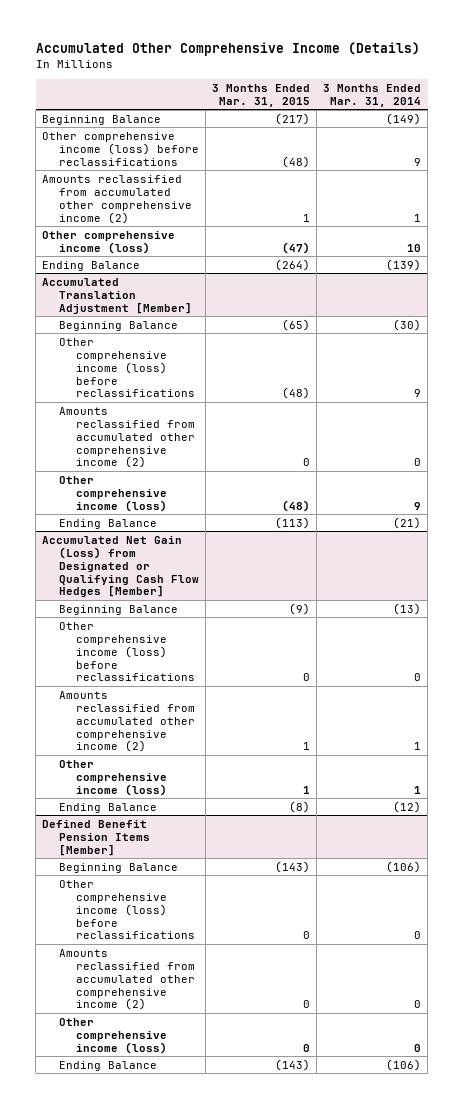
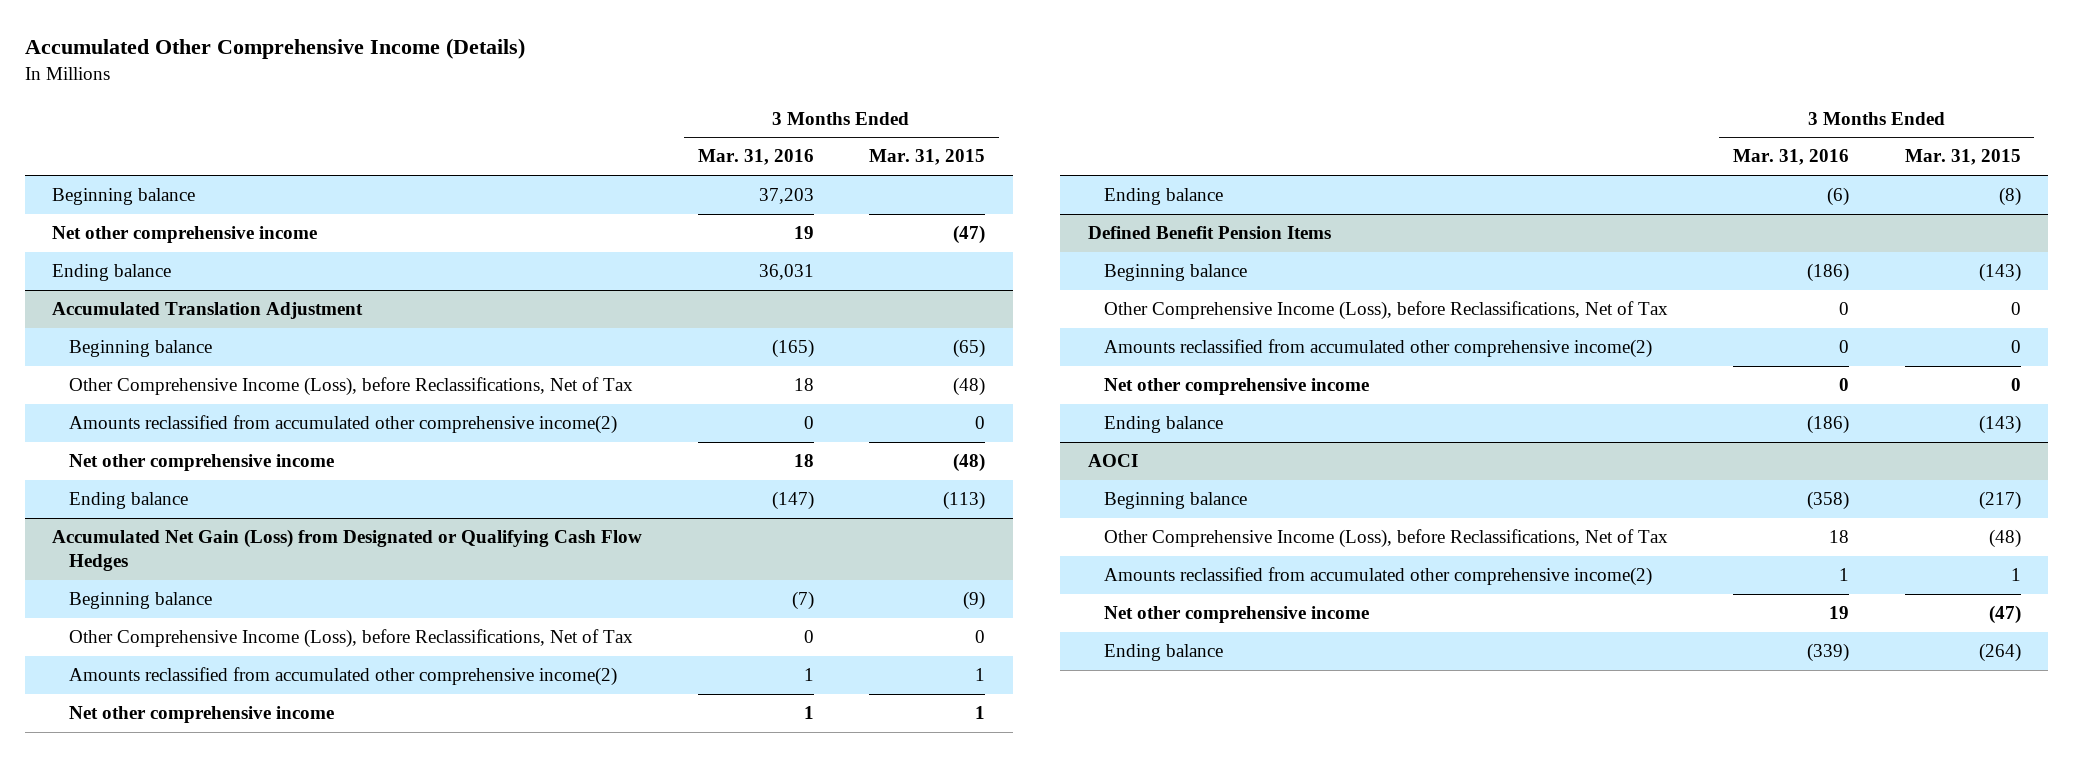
- | 3 Months Ended Mar. 31, 2015 | 3 Months Ended Mar. 31, 2014
+ | 3 Months Ended Mar. 31, 2016 | 3 Months Ended Mar. 31, 2015
- Beginning Balance | (217) | (149)
- Other comprehensive income (loss) before reclassifications | (48) | 9
- Amounts reclassified from accumulated other comprehensive income (2) | 1 | 1
- Other comprehensive income (loss) | (47) | 10
- Ending Balance | (264) | (139)
- Accumulated Translation Adjustment [Member]
- Beginning Balance | (65) | (30)
- Other comprehensive income (loss) before reclassifications | (48) | 9
- Amounts reclassified from accumulated other comprehensive income (2) | 0 | 0
- Other comprehensive income (loss) | (48) | 9
- Ending Balance | (113) | (21)
- Accumulated Net Gain (Loss) from Designated or Qualifying Cash Flow Hedges [Member]
- Beginning Balance | (9) | (13)
- Other comprehensive income (loss) before reclassifications | 0 | 0
- Amounts reclassified from accumulated other comprehensive income (2) | 1 | 1
- Other comprehensive income (loss) | 1 | 1
- Ending Balance | (8) | (12)
- Defined Benefit Pension Items [Member]
- Beginning Balance | (143) | (106)
- Other comprehensive income (loss) before reclassifications | 0 | 0
- Amounts reclassified from accumulated other comprehensive income (2) | 0 | 0
- Other comprehensive income (loss) | 0 | 0
- Ending Balance | (143) | (106)
+ Beginning balance | 37,203 |
+ Net other comprehensive income | 19 | (47)
+ Ending balance | 36,031 |
+ Accumulated Translation Adjustment
+ Beginning balance | (165) | (65)
+ Other Comprehensive Income (Loss), before Reclassifications, Net of Tax | 18 | (48)
+ Amounts reclassified from accumulated other comprehensive income(2) | 0 | 0
+ Net other comprehensive income | 18 | (48)
+ Ending balance | (147) | (113)
+ Accumulated Net Gain (Loss) from Designated or Qualifying Cash Flow Hedges
+ Beginning balance | (7) | (9)
+ Other Comprehensive Income (Loss), before Reclassifications, Net of Tax | 0 | 0
+ Amounts reclassified from accumulated other comprehensive income(2) | 1 | 1
+ Net other comprehensive income | 1 | 1
+ Ending balance | (6) | (8)
+ Defined Benefit Pension Items
+ Beginning balance | (186) | (143)
+ Other Comprehensive Income (Loss), before Reclassifications, Net of Tax | 0 | 0
+ Amounts reclassified from accumulated other comprehensive income(2) | 0 | 0
+ Net other comprehensive income | 0 | 0
+ Ending balance | (186) | (143)
+ AOCI
+ Beginning balance | (358) | (217)
+ Other Comprehensive Income (Loss), before Reclassifications, Net of Tax | 18 | (48)
+ Amounts reclassified from accumulated other comprehensive income(2) | 1 | 1
+ Net other comprehensive income | 19 | (47)
+ Ending balance | (339) | (264)

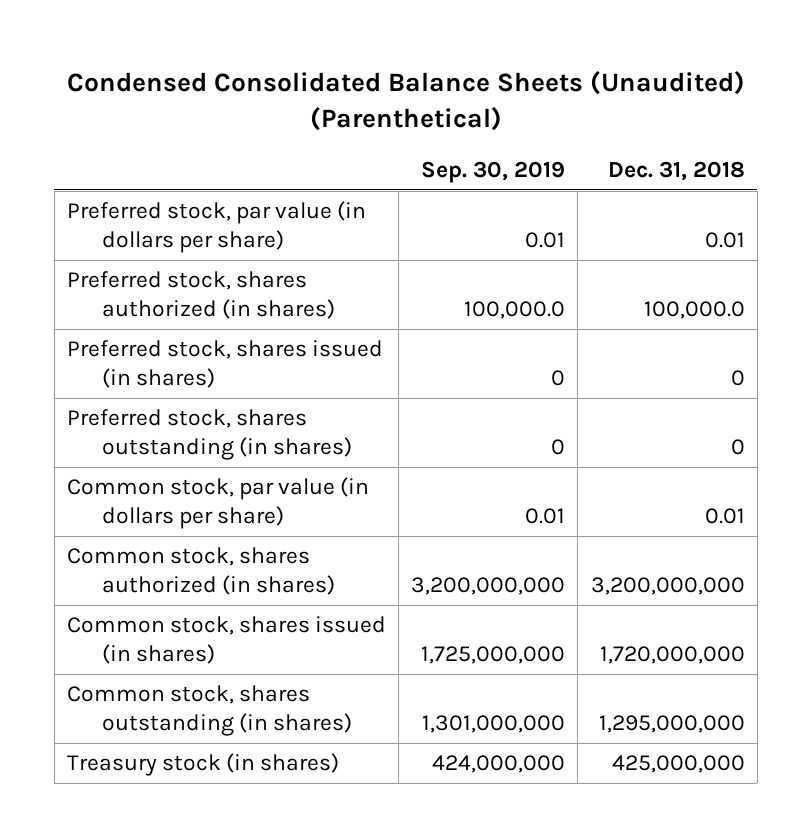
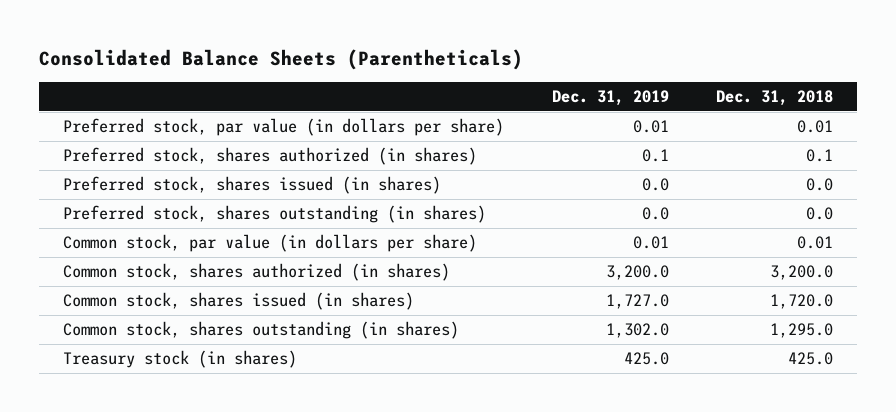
- Condensed Consolidated Balance Sheets (Unaudited) (Parenthetical)
+ Consolidated Balance Sheets (Parentheticals)
- | Sep. 30, 2019 | Dec. 31, 2018
+ | Dec. 31, 2019 | Dec. 31, 2018
- Preferred stock, shares authorized (in shares) | 100,000.0 | 100,000.0
- Preferred stock, shares issued (in shares) | 0 | 0
- Preferred stock, shares outstanding (in shares) | 0 | 0
+ Preferred stock, shares authorized (in shares) | 0.1 | 0.1
+ Preferred stock, shares issued (in shares) | 0.0 | 0.0
+ Preferred stock, shares outstanding (in shares) | 0.0 | 0.0
- Common stock, shares authorized (in shares) | 3,200,000,000 | 3,200,000,000
- Common stock, shares issued (in shares) | 1,725,000,000 | 1,720,000,000
- Common stock, shares outstanding (in shares) | 1,301,000,000 | 1,295,000,000
- Treasury stock (in shares) | 424,000,000 | 425,000,000
+ Common stock, shares authorized (in shares) | 3,200.0 | 3,200.0
+ Common stock, shares issued (in shares) | 1,727.0 | 1,720.0
+ Common stock, shares outstanding (in shares) | 1,302.0 | 1,295.0
+ Treasury stock (in shares) | 425.0 | 425.0

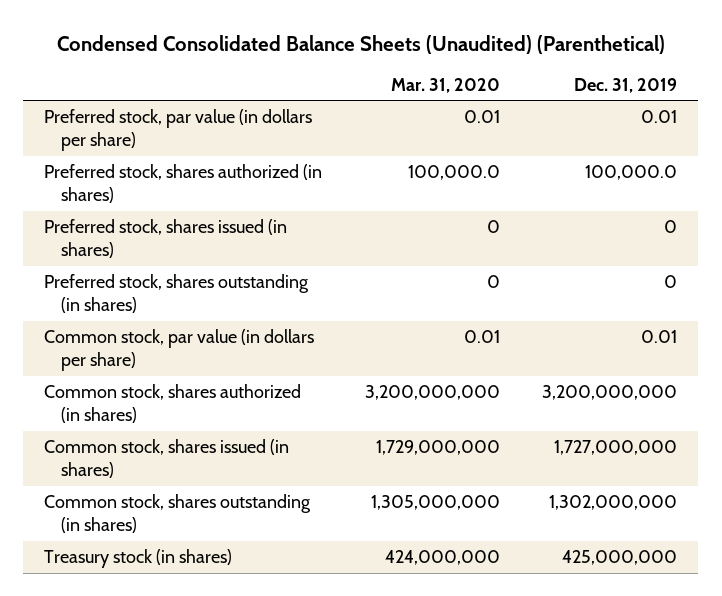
- Consolidated Balance Sheets (Parentheticals)
+ Condensed Consolidated Balance Sheets (Unaudited) (Parenthetical)
- | Dec. 31, 2019 | Dec. 31, 2018
+ | Mar. 31, 2020 | Dec. 31, 2019
- Preferred stock, shares authorized (in shares) | 0.1 | 0.1
- Preferred stock, shares issued (in shares) | 0.0 | 0.0
- Preferred stock, shares outstanding (in shares) | 0.0 | 0.0
+ Preferred stock, shares authorized (in shares) | 100,000.0 | 100,000.0
+ Preferred stock, shares issued (in shares) | 0 | 0
+ Preferred stock, shares outstanding (in shares) | 0 | 0
- Common stock, shares authorized (in shares) | 3,200.0 | 3,200.0
- Common stock, shares issued (in shares) | 1,727.0 | 1,720.0
- Common stock, shares outstanding (in shares) | 1,302.0 | 1,295.0
- Treasury stock (in shares) | 425.0 | 425.0
+ Common stock, shares authorized (in shares) | 3,200,000,000 | 3,200,000,000
+ Common stock, shares issued (in shares) | 1,729,000,000 | 1,727,000,000
+ Common stock, shares outstanding (in shares) | 1,305,000,000 | 1,302,000,000
+ Treasury stock (in shares) | 424,000,000 | 425,000,000

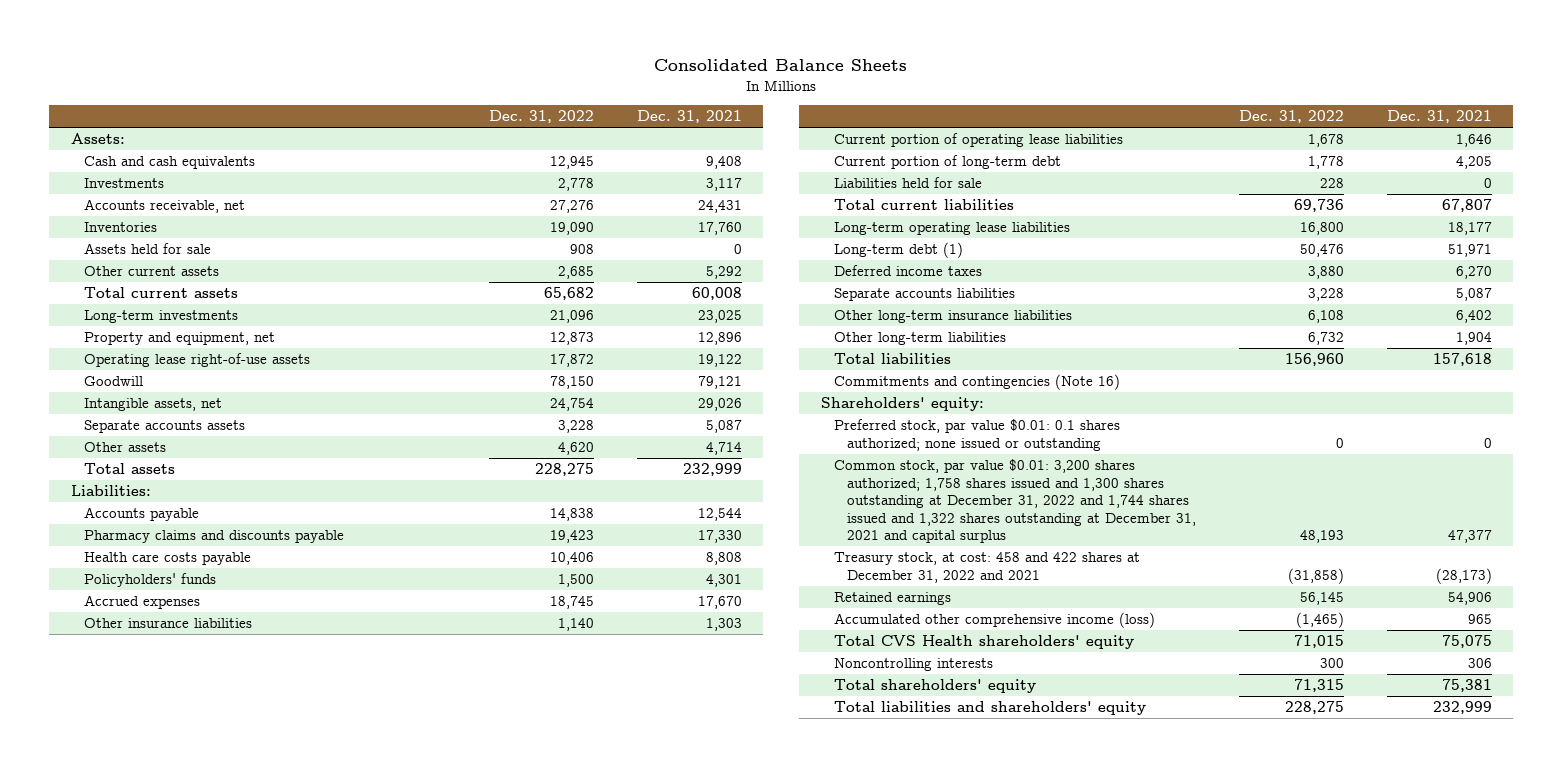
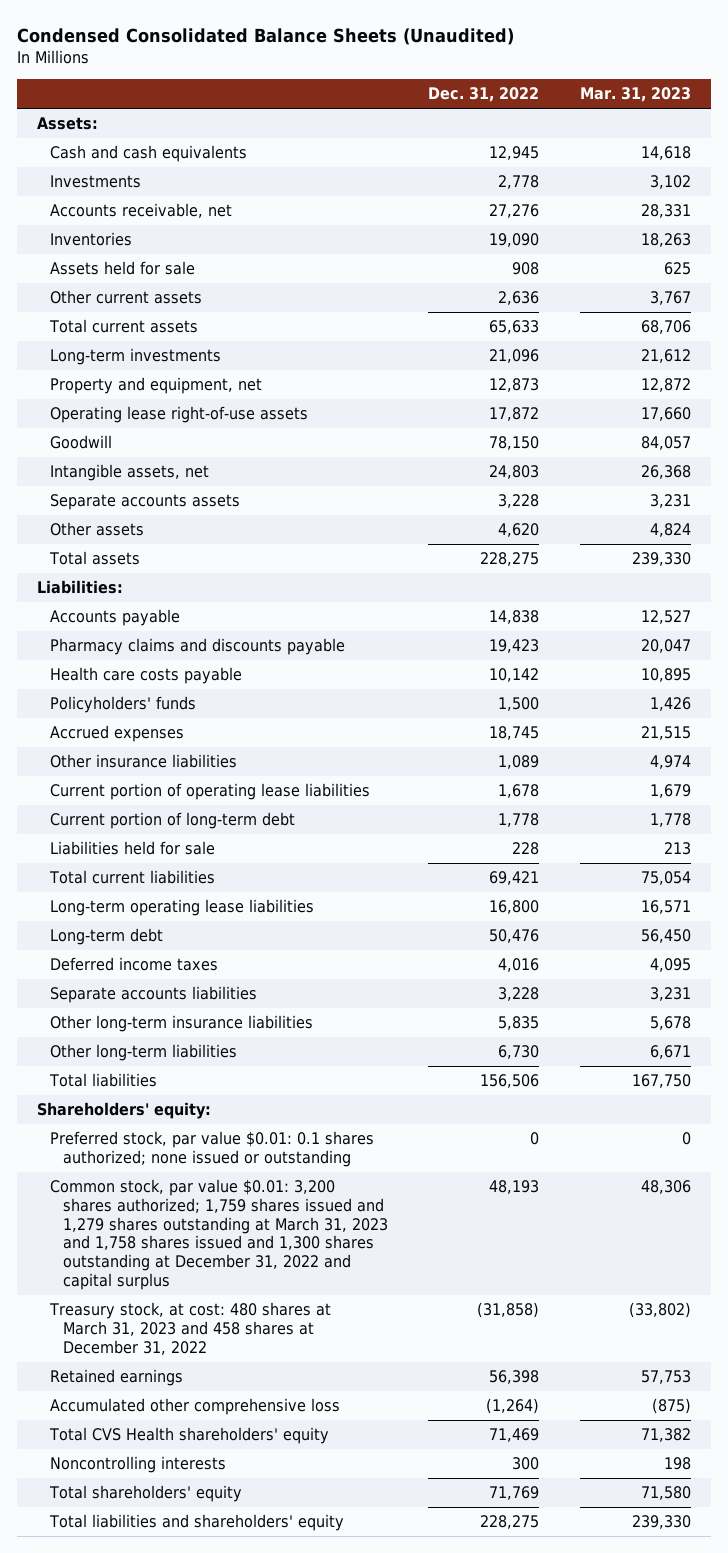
- Consolidated Balance Sheets
+ Condensed Consolidated Balance Sheets (Unaudited)
- | Dec. 31, 2022 | Dec. 31, 2021
+ | Dec. 31, 2022 | Mar. 31, 2023
- Other current assets | 2,685 | 5,292
- Total current assets | 65,682 | 60,008
+ Other current assets | 2,636 | 3,767
+ Total current assets | 65,633 | 68,706
- Intangible assets, net | 24,754 | 29,026
+ Intangible assets, net | 24,803 | 26,368
- Health care costs payable | 10,406 | 8,808
+ Health care costs payable | 10,142 | 10,895
- Other insurance liabilities | 1,140 | 1,303
+ Other insurance liabilities | 1,089 | 4,974
- Total current liabilities | 69,736 | 67,807
+ Total current liabilities | 69,421 | 75,054
- Long-term debt (1) | 50,476 | 51,971
- Deferred income taxes | 3,880 | 6,270
+ Long-term debt | 50,476 | 56,450
+ Deferred income taxes | 4,016 | 4,095
- Other long-term insurance liabilities | 6,108 | 6,402
- Other long-term liabilities | 6,732 | 1,904
- Total liabilities | 156,960 | 157,618
- Commitments and contingencies (Note 16)
+ Other long-term insurance liabilities | 5,835 | 5,678
+ Other long-term liabilities | 6,730 | 6,671
+ Total liabilities | 156,506 | 167,750
- Common stock, par value $0.01: 3,200 shares authorized; 1,758 shares issued and 1,300 shares outstanding at December 31, 2022 and 1,744 shares issued and 1,322 shares outstanding at December 31, 2021 and capital surplus | 48,193 | 47,377
- Treasury stock, at cost: 458 and 422 shares at December 31, 2022 and 2021 | (31,858) | (28,173)
- Retained earnings | 56,145 | 54,906
- Accumulated other comprehensive income (loss) | (1,465) | 965
- Total CVS Health shareholders' equity | 71,015 | 75,075
+ Common stock, par value $0.01: 3,200 shares authorized; 1,759 shares issued and 1,279 shares outstanding at March 31, 2023 and 1,758 shares issued and 1,300 shares outstanding at December 31, 2022 and capital surplus | 48,193 | 48,306
+ Treasury stock, at cost: 480 shares at March 31, 2023 and 458 shares at December 31, 2022 | (31,858) | (33,802)
+ Retained earnings | 56,398 | 57,753
+ Accumulated other comprehensive loss | (1,264) | (875)
+ Total CVS Health shareholders' equity | 71,469 | 71,382
- Total shareholders' equity | 71,315 | 75,381
+ Total shareholders' equity | 71,769 | 71,580

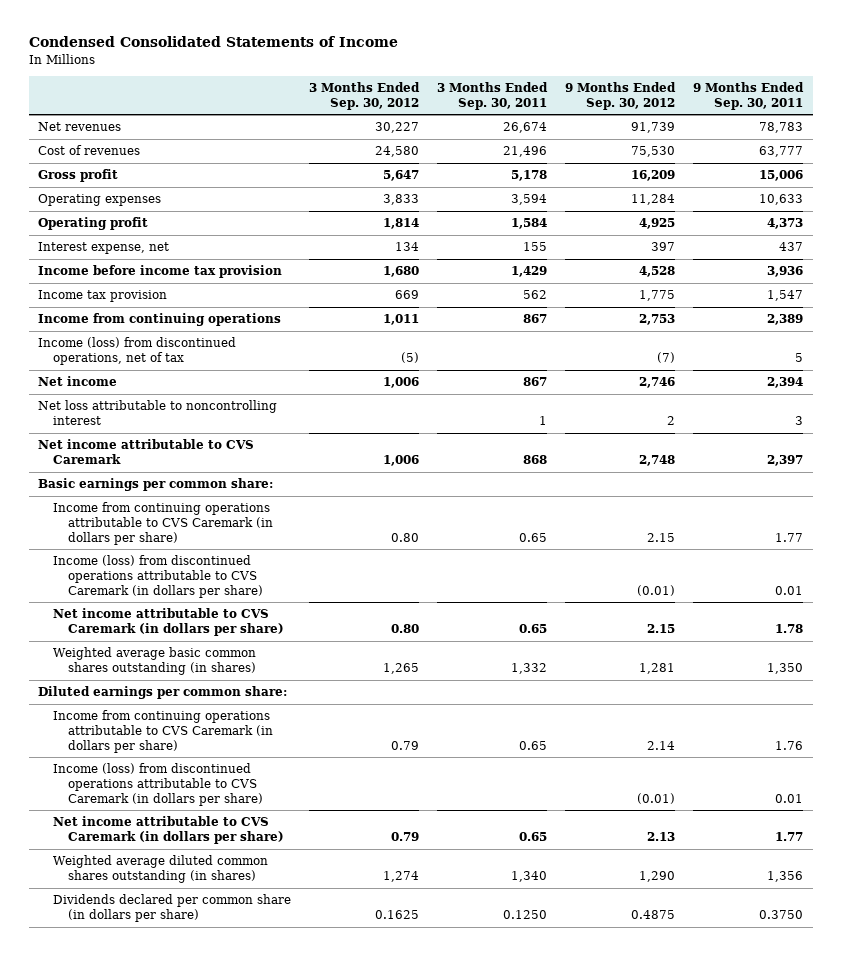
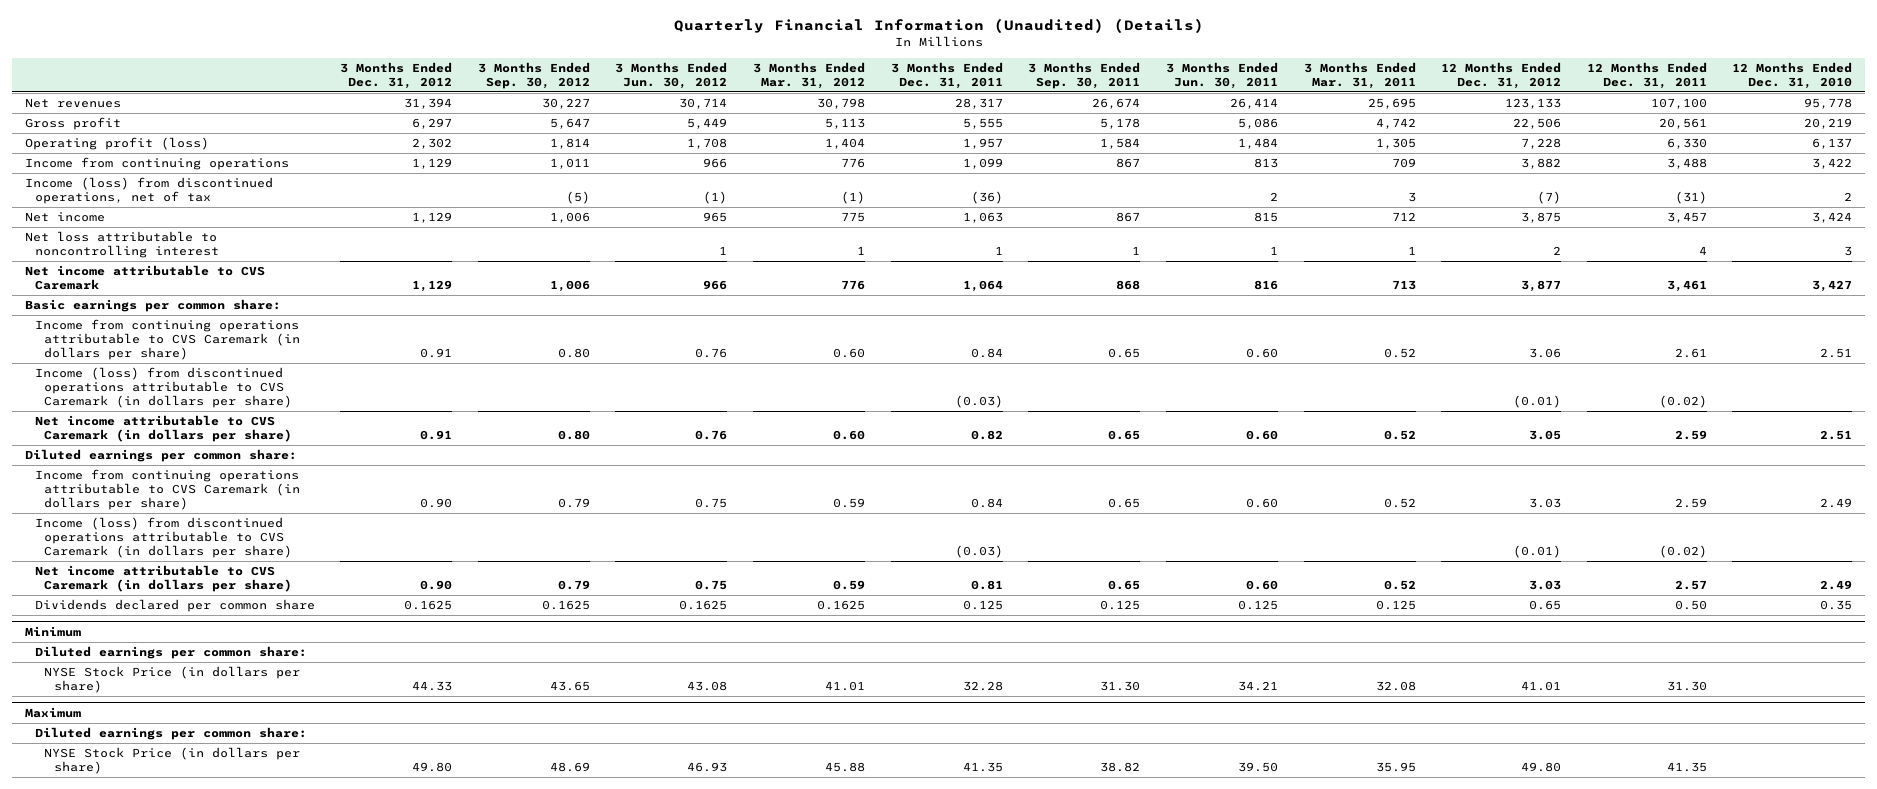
- Condensed Consolidated Statements of Income
+ Quarterly Financial Information (Unaudited) (Details)
- | 3 Months Ended Sep. 30, 2012 | 3 Months Ended Sep. 30, 2011 | 9 Months Ended Sep. 30, 2012 | 9 Months Ended Sep. 30, 2011
+ | 3 Months Ended Dec. 31, 2012 | 3 Months Ended Sep. 30, 2012 | 3 Months Ended Jun. 30, 2012 | 3 Months Ended Mar. 31, 2012 | 3 Months Ended Dec. 31, 2011 | 3 Months Ended Sep. 30, 2011 | 3 Months Ended Jun. 30, 2011 | 3 Months Ended Mar. 31, 2011 | 12 Months Ended Dec. 31, 2012 | 12 Months Ended Dec. 31, 2011 | 12 Months Ended Dec. 31, 2010
- Cost of revenues | 24,580 | 21,496 | 75,530 | 63,777
- Operating expenses | 3,833 | 3,594 | 11,284 | 10,633
- Operating profit | 1,814 | 1,584 | 4,925 | 4,373
- Interest expense, net | 134 | 155 | 397 | 437
- Income before income tax provision | 1,680 | 1,429 | 4,528 | 3,936
- Income tax provision | 669 | 562 | 1,775 | 1,547
+ Operating profit (loss) | 2,302 | 1,814 | 1,708 | 1,404 | 1,957 | 1,584 | 1,484 | 1,305 | 7,228 | 6,330 | 6,137
- Weighted average basic common shares outstanding (in shares) | 1,265 | 1,332 | 1,281 | 1,350
- Weighted average diluted common shares outstanding (in shares) | 1,274 | 1,340 | 1,290 | 1,356
- Dividends declared per common share (in dollars per share) | 0.1625 | 0.1250 | 0.4875 | 0.3750
+ Dividends declared per common share | 0.1625 | 0.1625 | 0.1625 | 0.1625 | 0.125 | 0.125 | 0.125 | 0.125 | 0.65 | 0.50 | 0.35
+ Minimum
+ Diluted earnings per common share:
+ NYSE Stock Price (in dollars per share) | 44.33 | 43.65 | 43.08 | 41.01 | 32.28 | 31.30 | 34.21 | 32.08 | 41.01 | 31.30 |
+ Maximum
+ Diluted earnings per common share:
+ NYSE Stock Price (in dollars per share) | 49.80 | 48.69 | 46.93 | 45.88 | 41.35 | 38.82 | 39.50 | 35.95 | 49.80 | 41.35 |

